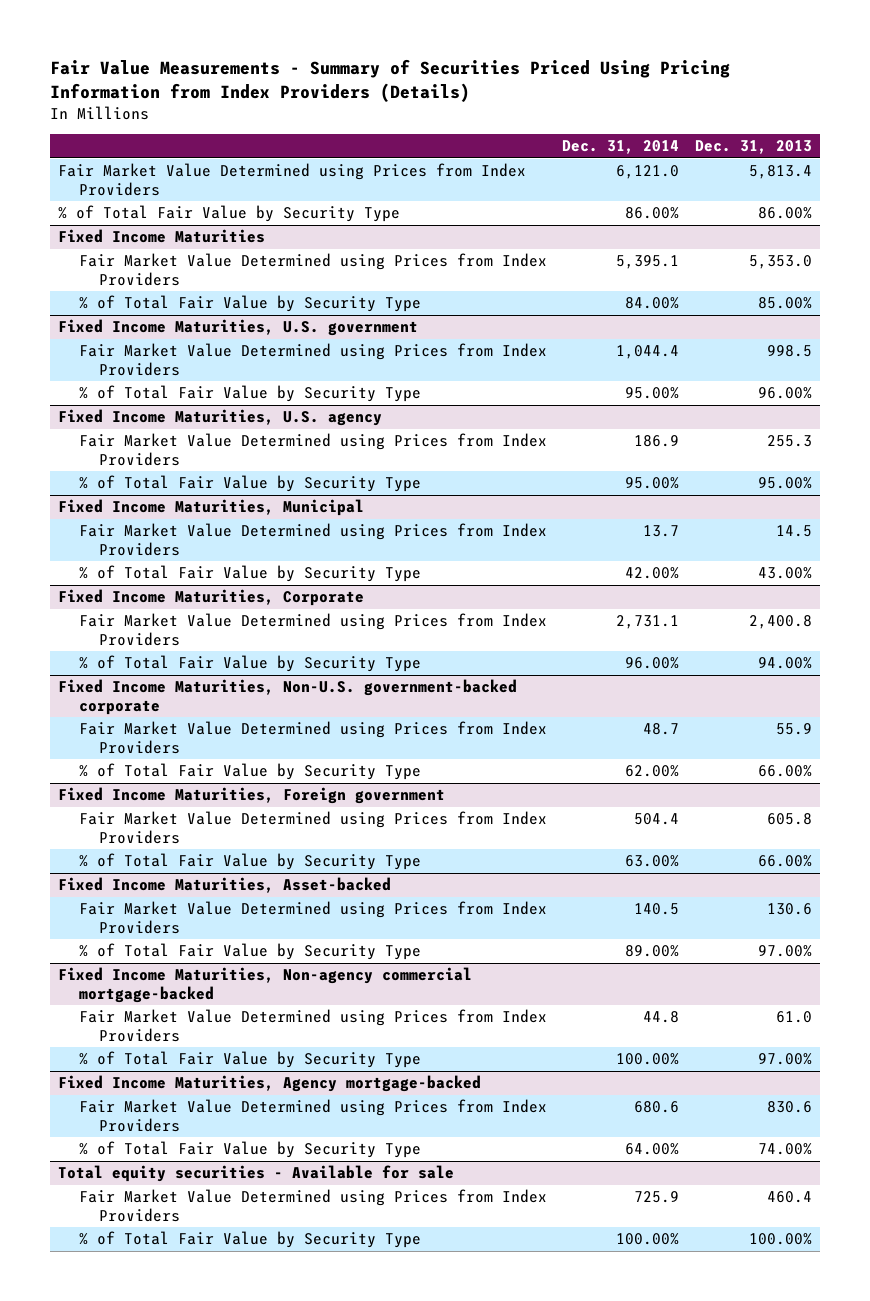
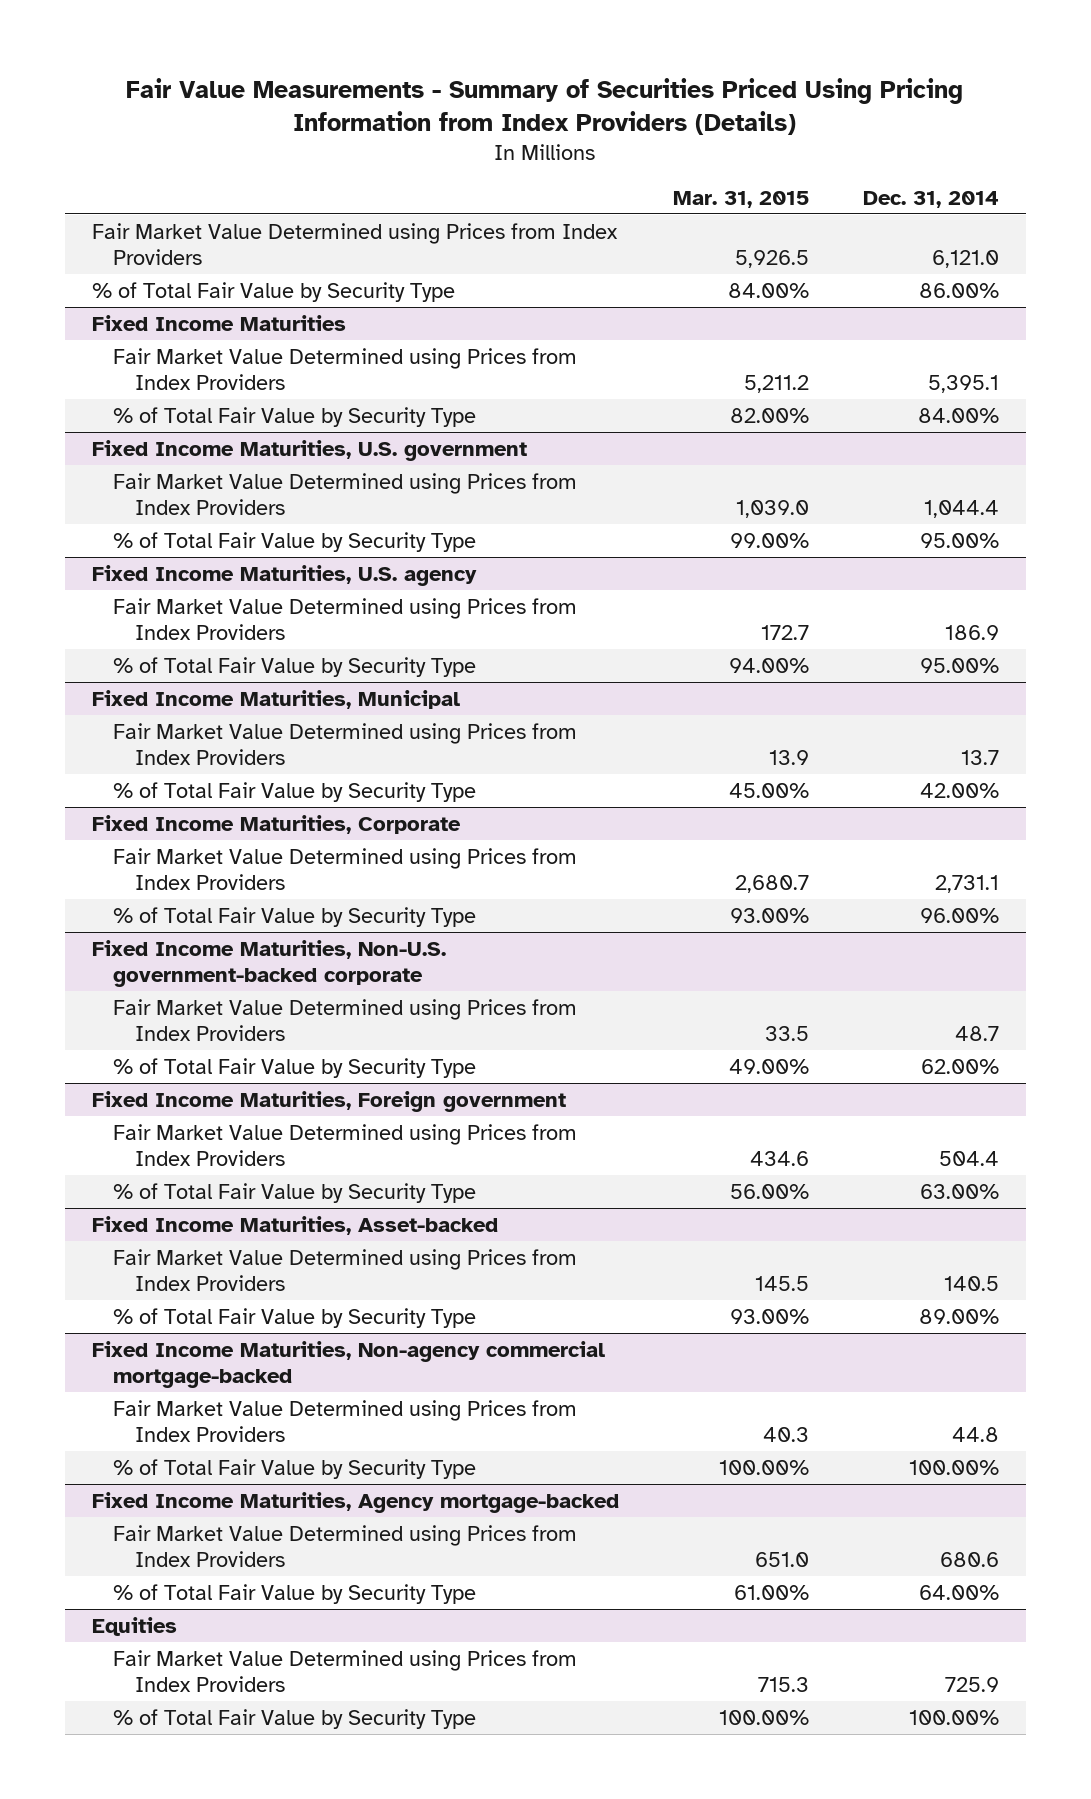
- | Dec. 31, 2014 | Dec. 31, 2013
+ | Mar. 31, 2015 | Dec. 31, 2014
- Total equity securities - Available for sale
+ Equities

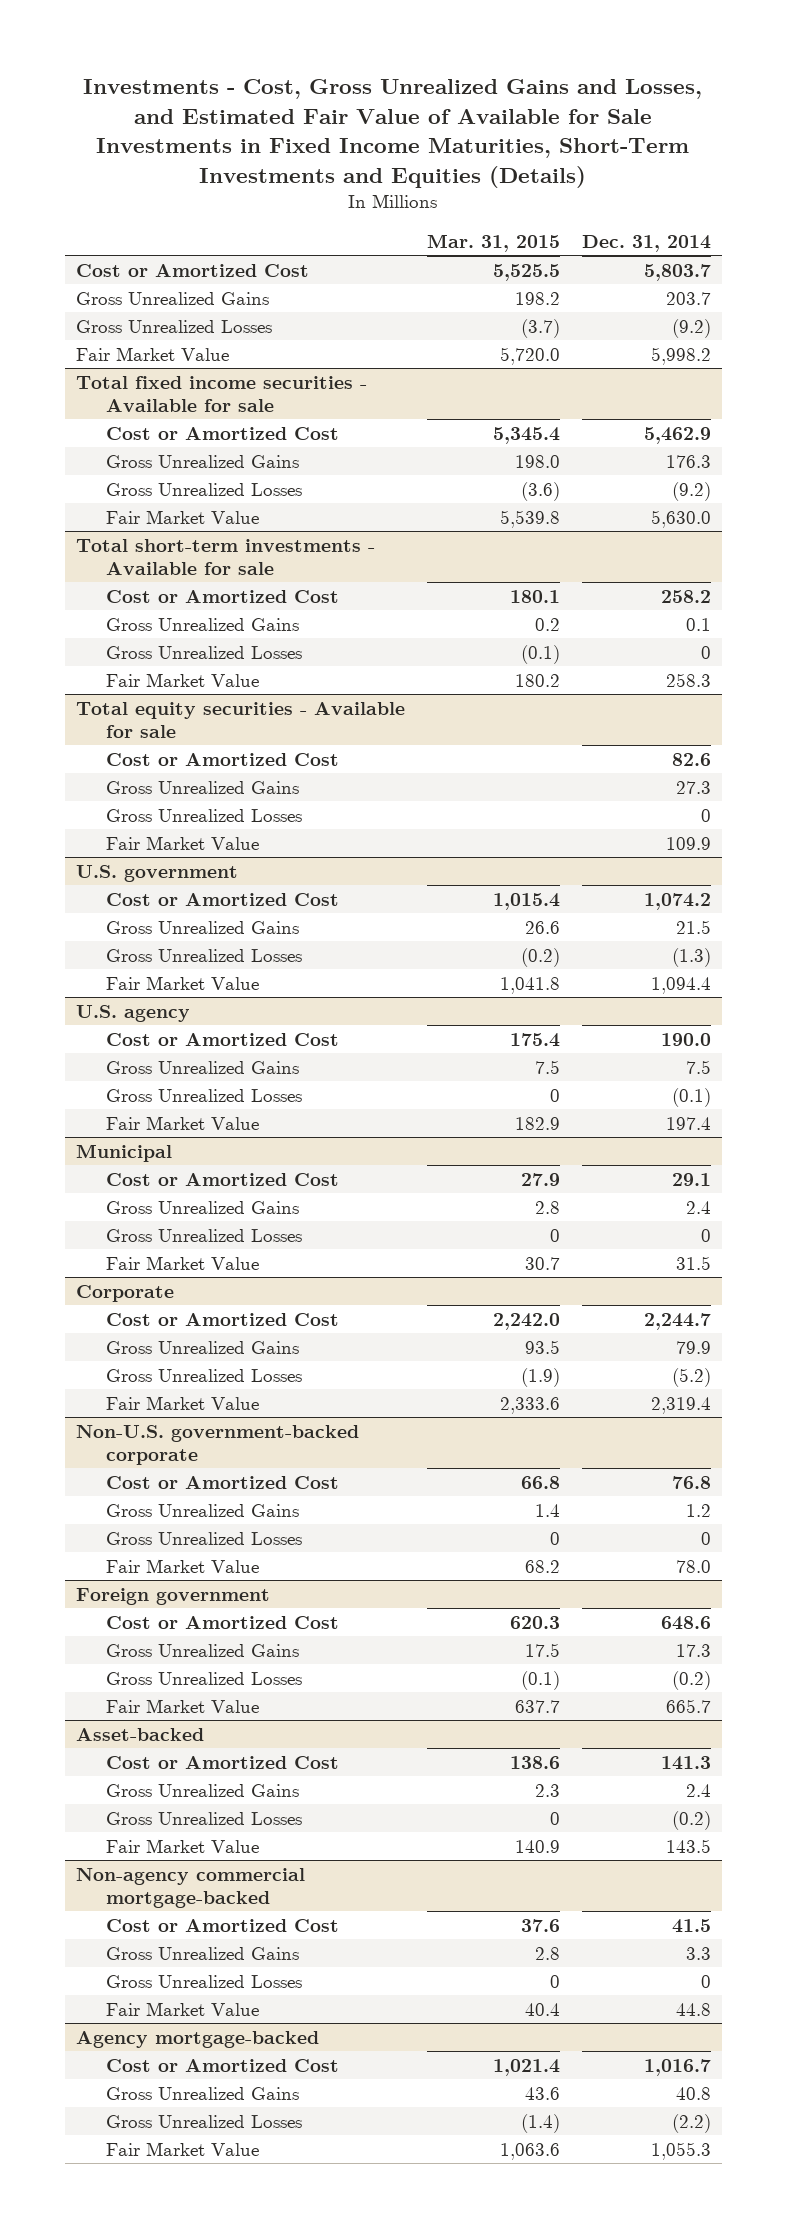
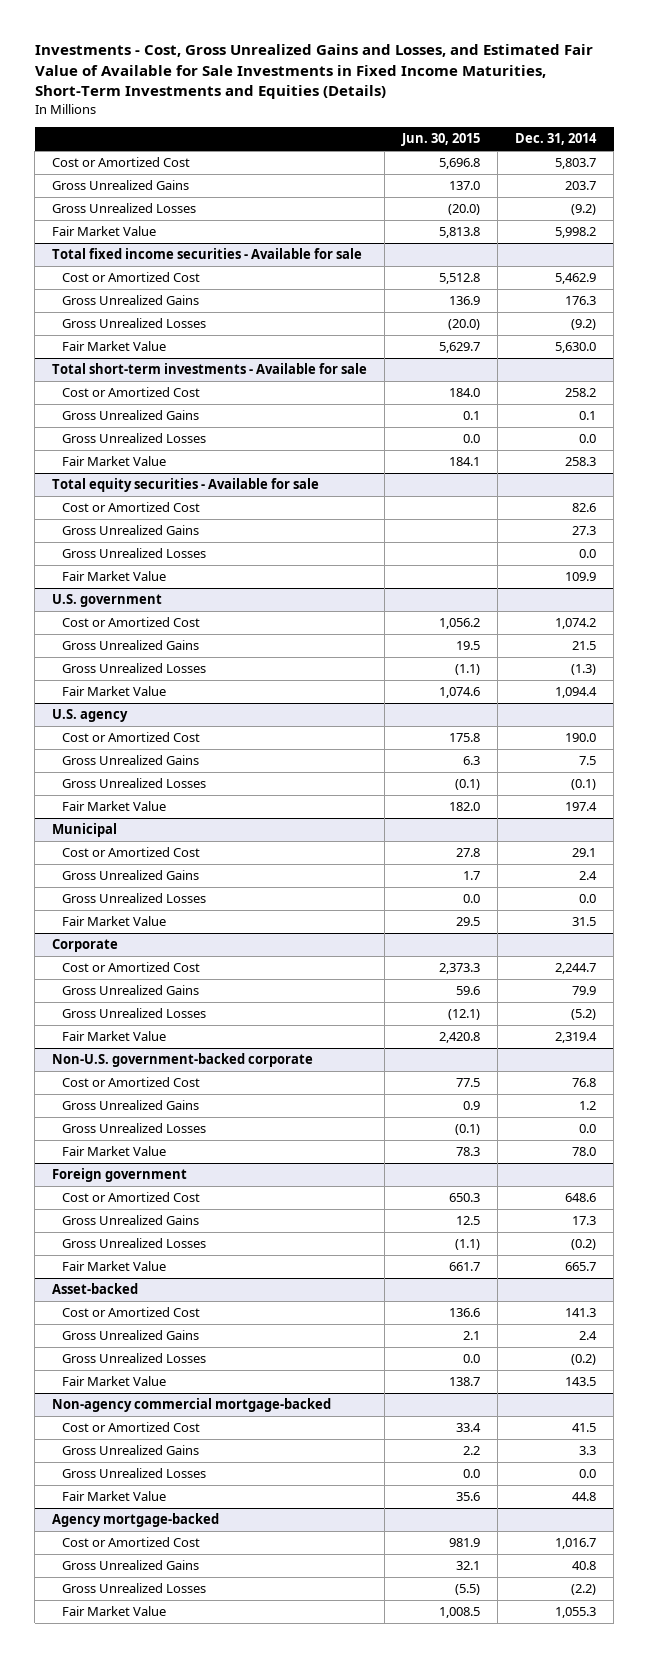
- | Mar. 31, 2015 | Dec. 31, 2014
+ | Jun. 30, 2015 | Dec. 31, 2014
@ Total short-term investments - Available for sale
- Gross Unrealized Losses | (0.1) | 0
+ Gross Unrealized Losses | 0.0 | 0.0
@ Total equity securities - Available for sale
- Gross Unrealized Losses | | 0
+ Gross Unrealized Losses | | 0.0
@ Municipal
- Gross Unrealized Losses | 0 | 0
+ Gross Unrealized Losses | 0.0 | 0.0
@ Non-U.S. government-backed corporate
- Gross Unrealized Losses | 0 | 0
+ Gross Unrealized Losses | (0.1) | 0.0
@ Non-agency commercial mortgage-backed
- Gross Unrealized Losses | 0 | 0
+ Gross Unrealized Losses | 0.0 | 0.0

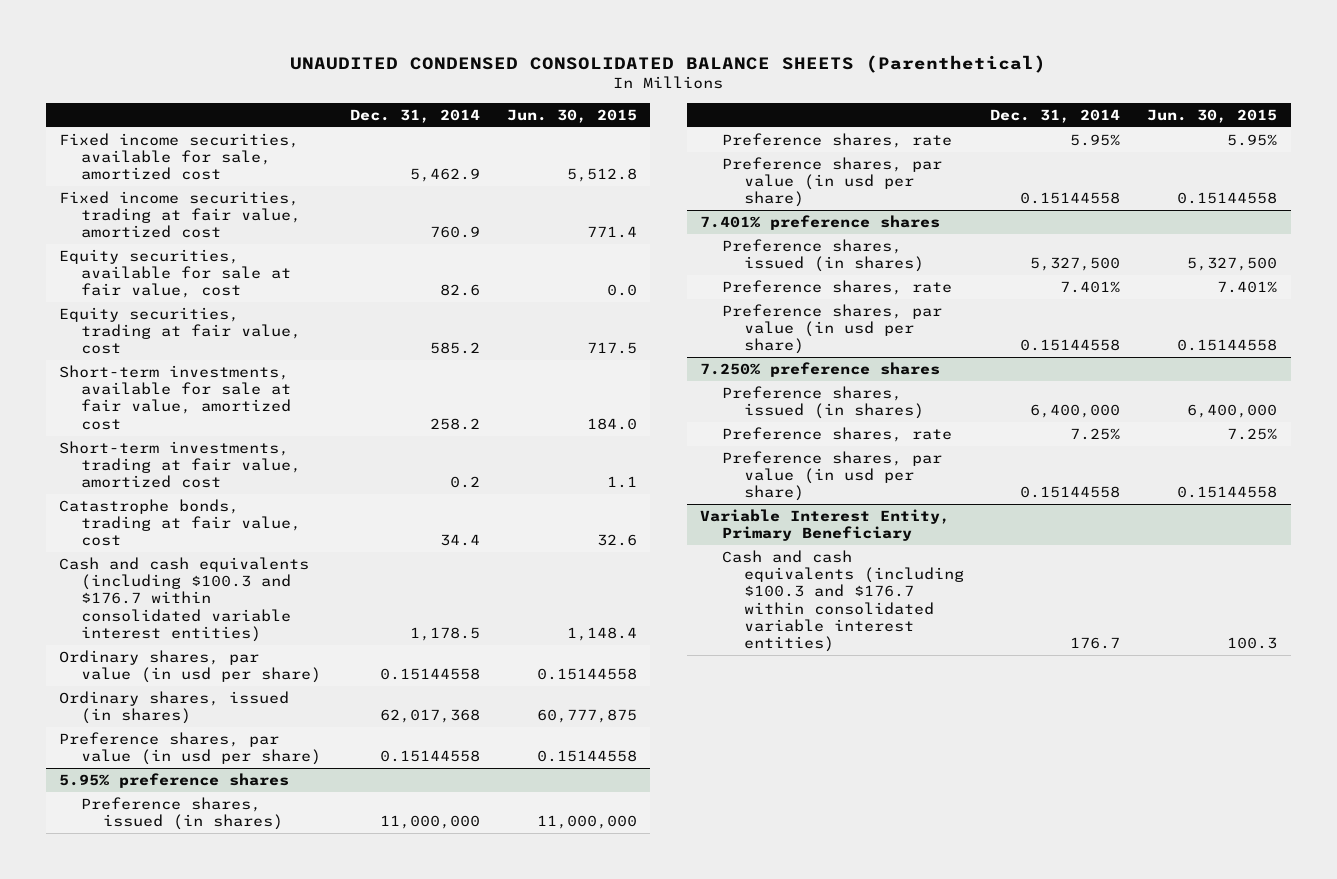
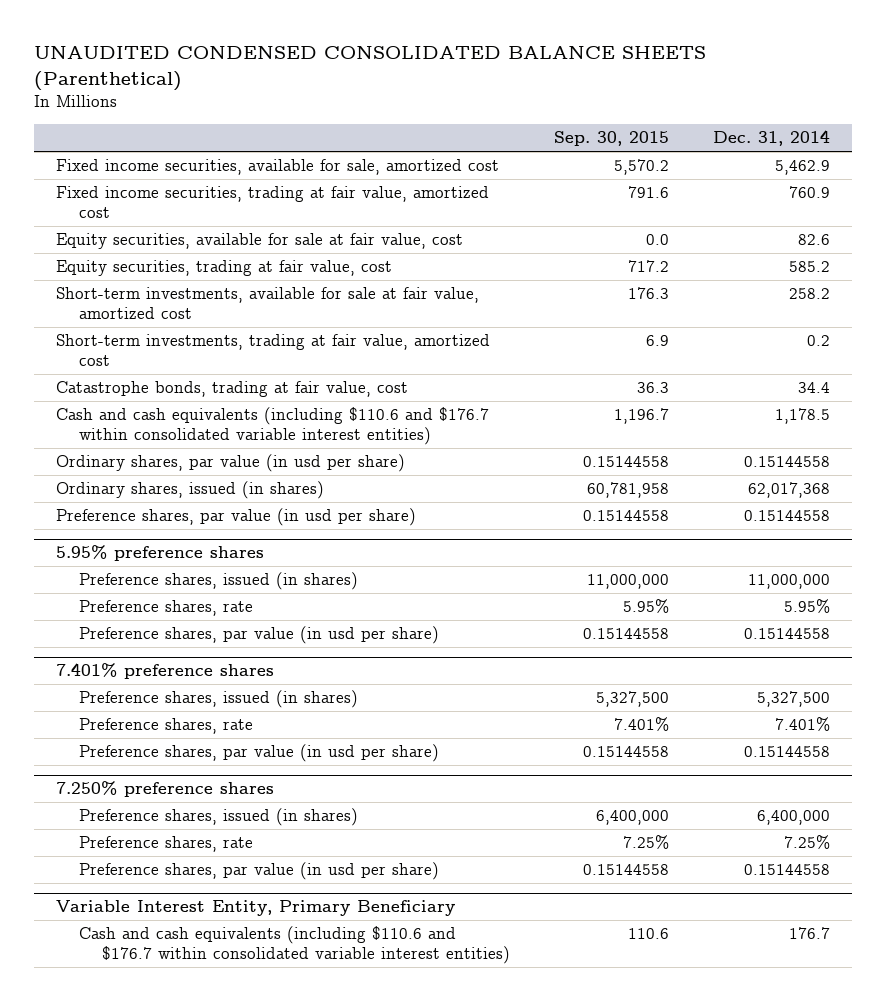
- | Dec. 31, 2014 | Jun. 30, 2015
+ | Sep. 30, 2015 | Dec. 31, 2014
- Cash and cash equivalents (including $100.3 and $176.7 within consolidated variable interest entities) | 1,178.5 | 1,148.4
+ Cash and cash equivalents (including $110.6 and $176.7 within consolidated variable interest entities) | 1,196.7 | 1,178.5
@ Variable Interest Entity, Primary Beneficiary
- Cash and cash equivalents (including $100.3 and $176.7 within consolidated variable interest entities) | 176.7 | 100.3
+ Cash and cash equivalents (including $110.6 and $176.7 within consolidated variable interest entities) | 110.6 | 176.7

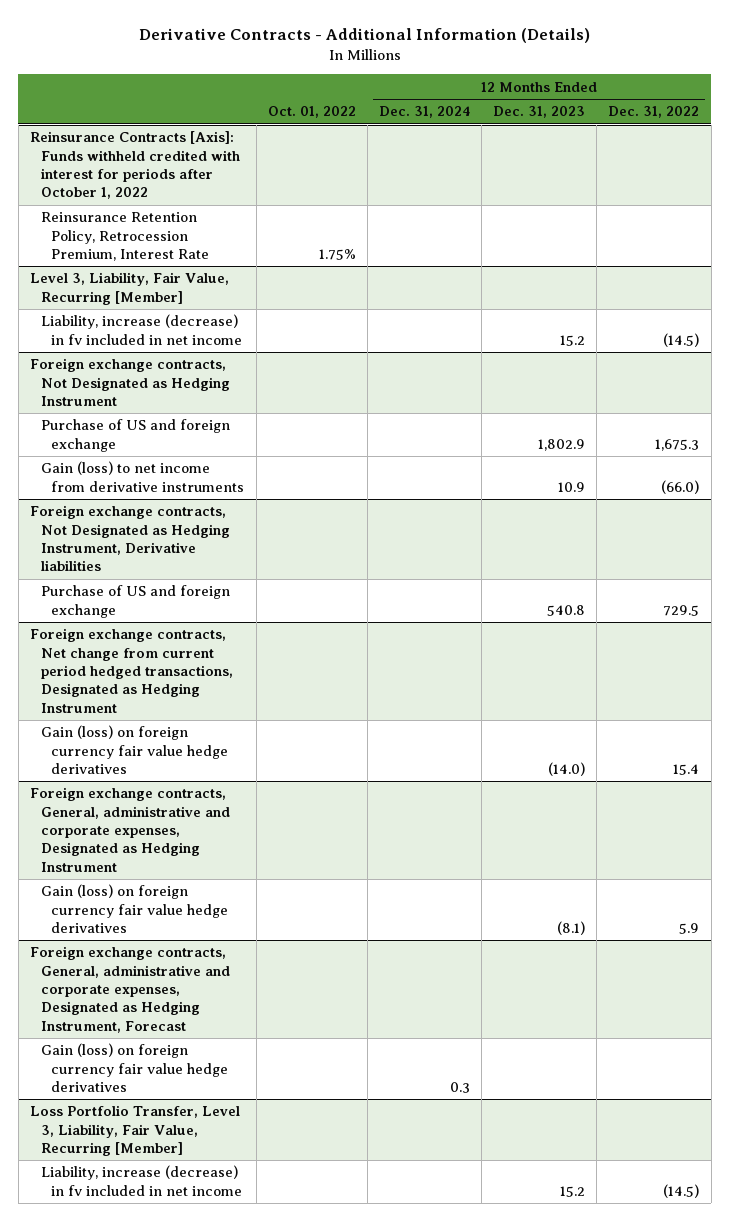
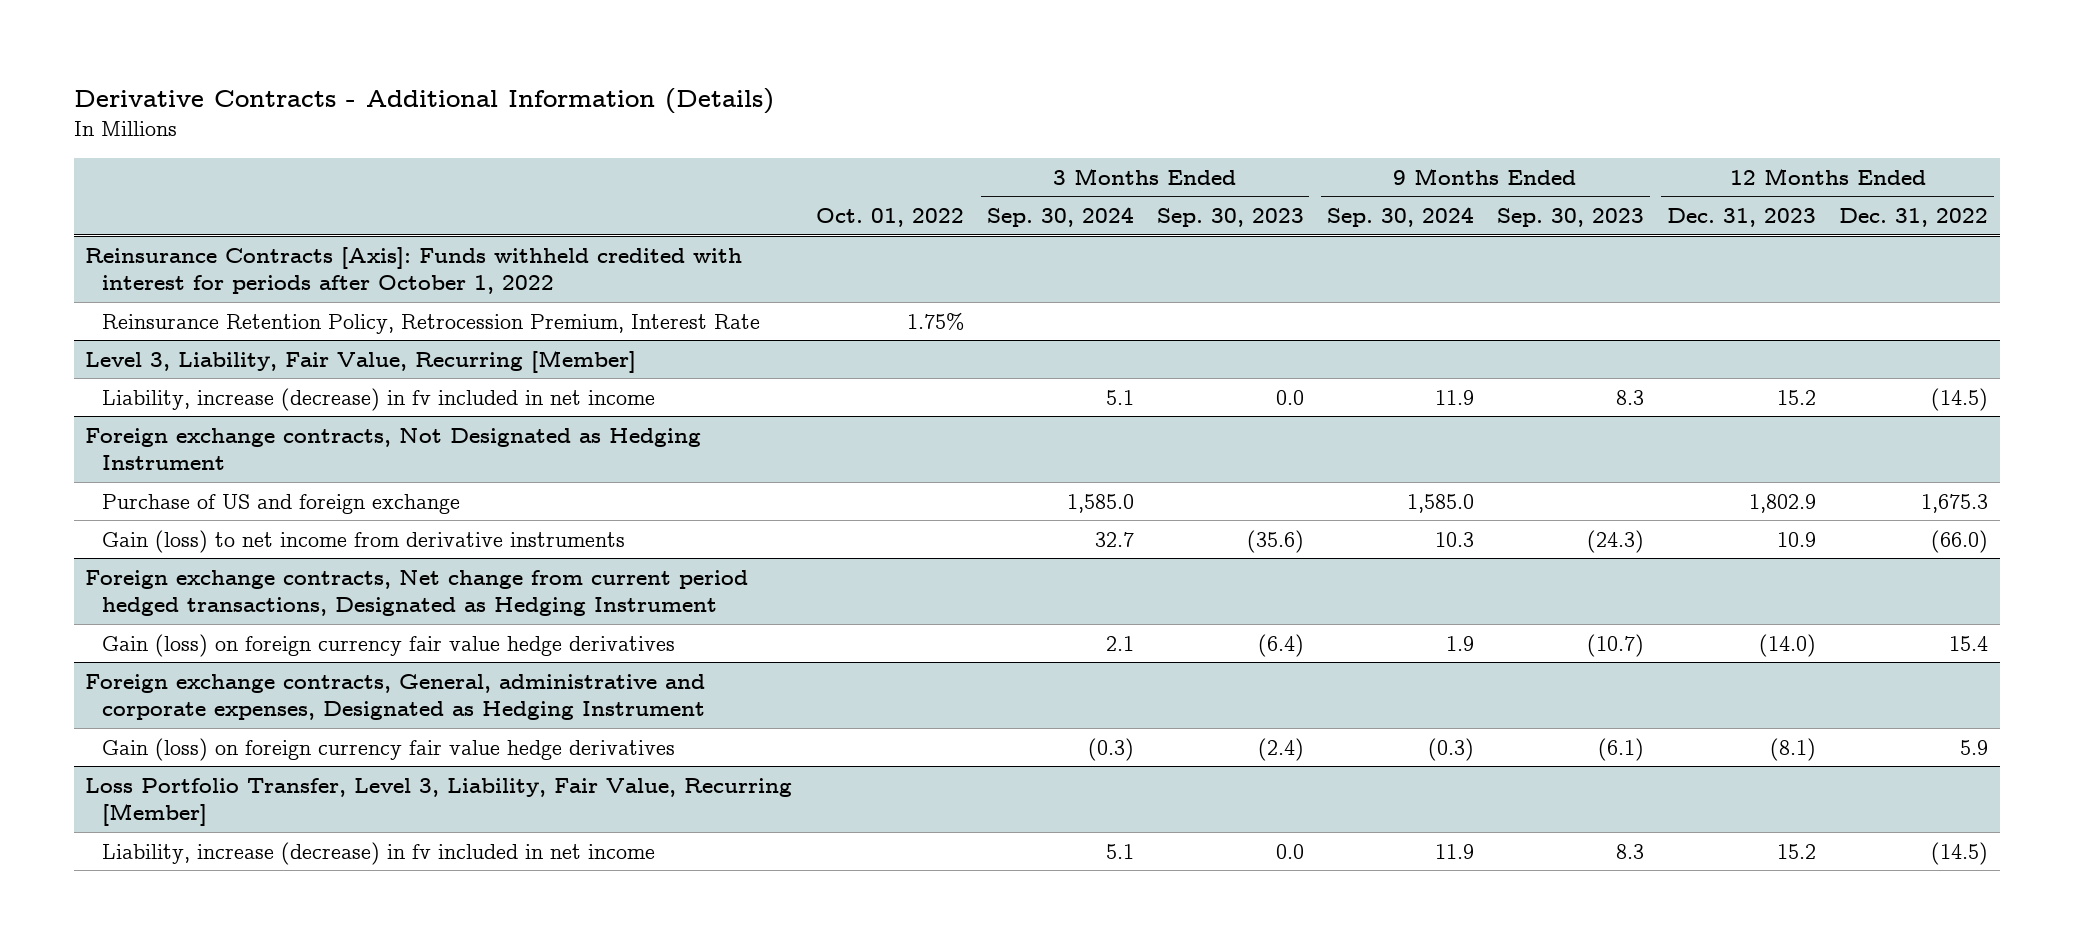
- | Oct. 01, 2022 | 12 Months Ended Dec. 31, 2024 | 12 Months Ended Dec. 31, 2023 | 12 Months Ended Dec. 31, 2022
+ | Oct. 01, 2022 | 3 Months Ended Sep. 30, 2024 | 3 Months Ended Sep. 30, 2023 | 9 Months Ended Sep. 30, 2024 | 9 Months Ended Sep. 30, 2023 | 12 Months Ended Dec. 31, 2023 | 12 Months Ended Dec. 31, 2022
- Foreign exchange contracts, Not Designated as Hedging Instrument, Derivative liabilities
- Purchase of US and foreign exchange | | | 540.8 | 729.5
- Foreign exchange contracts, General, administrative and corporate expenses, Designated as Hedging Instrument, Forecast
- Gain (loss) on foreign currency fair value hedge derivatives | | 0.3 | |

